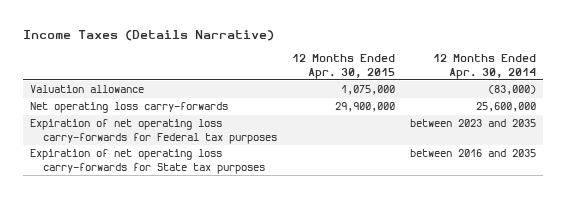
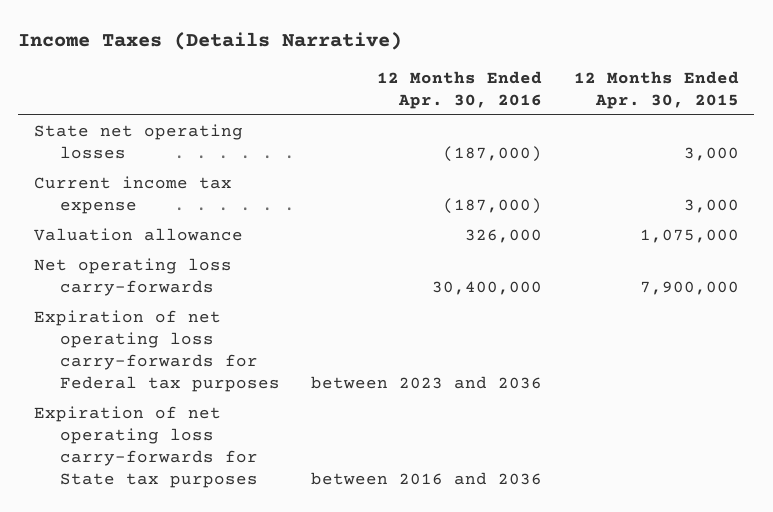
- | 12 Months Ended Apr. 30, 2015 | 12 Months Ended Apr. 30, 2014
+ | 12 Months Ended Apr. 30, 2016 | 12 Months Ended Apr. 30, 2015
+ State net operating losses | (187,000) | 3,000
+ Current income tax expense | (187,000) | 3,000
- Net operating loss carry-forwards | 29,900,000 | 25,600,000
+ Net operating loss carry-forwards | 30,400,000 | 7,900,000

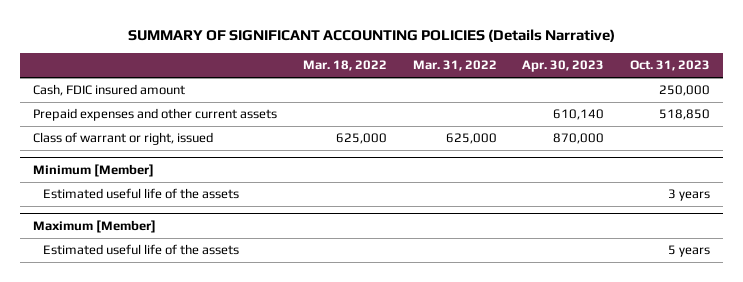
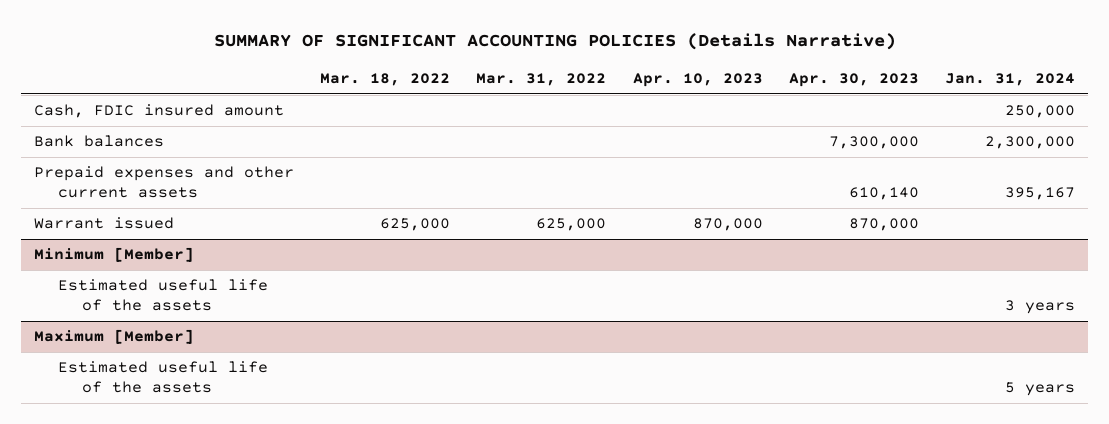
- | Mar. 18, 2022 | Mar. 31, 2022 | Apr. 30, 2023 | Oct. 31, 2023
+ | Mar. 18, 2022 | Mar. 31, 2022 | Apr. 10, 2023 | Apr. 30, 2023 | Jan. 31, 2024
+ Bank balances | | | | 7,300,000 | 2,300,000
- Class of warrant or right, issued | 625,000 | 625,000 | 870,000 |
+ Warrant issued | 625,000 | 625,000 | 870,000 | 870,000 |

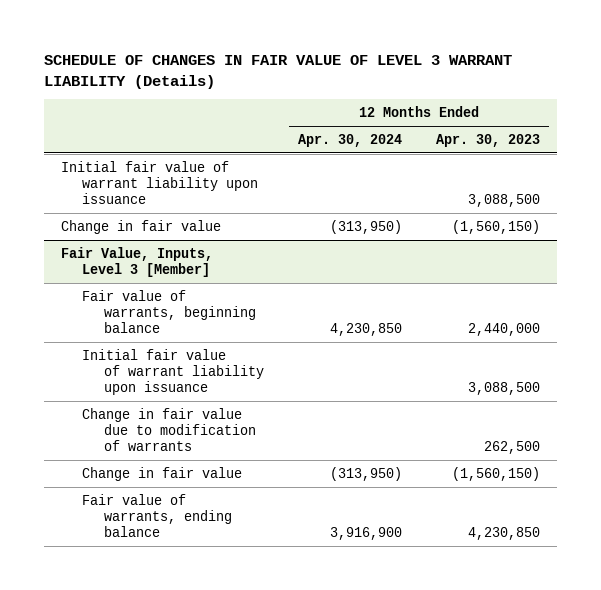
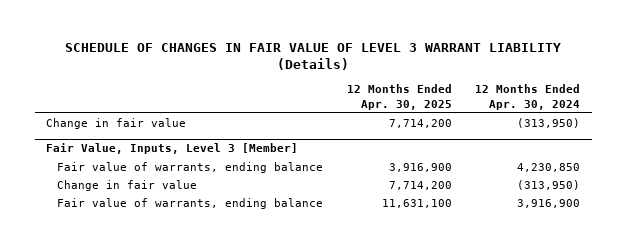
- | 12 Months Ended Apr. 30, 2024 | 12 Months Ended Apr. 30, 2023
+ | 12 Months Ended Apr. 30, 2025 | 12 Months Ended Apr. 30, 2024
- Initial fair value of warrant liability upon issuance | | 3,088,500
@ Fair Value, Inputs, Level 3 [Member]
- Fair value of warrants, beginning balance | 4,230,850 | 2,440,000
- Initial fair value of warrant liability upon issuance | | 3,088,500
- Change in fair value due to modification of warrants | | 262,500
+ Fair value of warrants, ending balance | 3,916,900 | 4,230,850

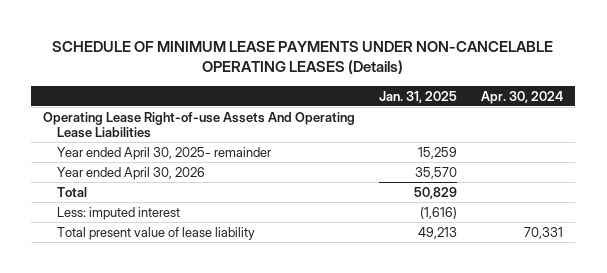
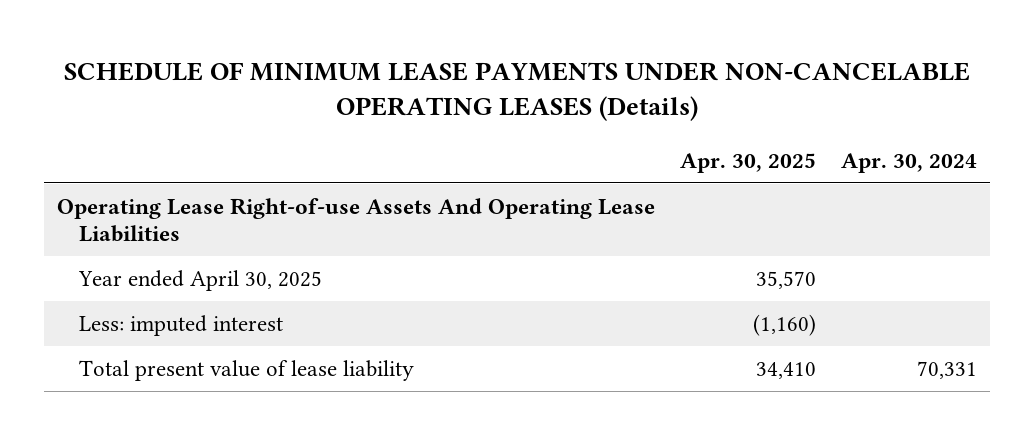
- | Jan. 31, 2025 | Apr. 30, 2024
+ | Apr. 30, 2025 | Apr. 30, 2024
- Year ended April 30, 2025- remainder | 15,259 |
- Year ended April 30, 2026 | 35,570 |
- Total | 50,829 |
+ Year ended April 30, 2025 | 35,570 |

